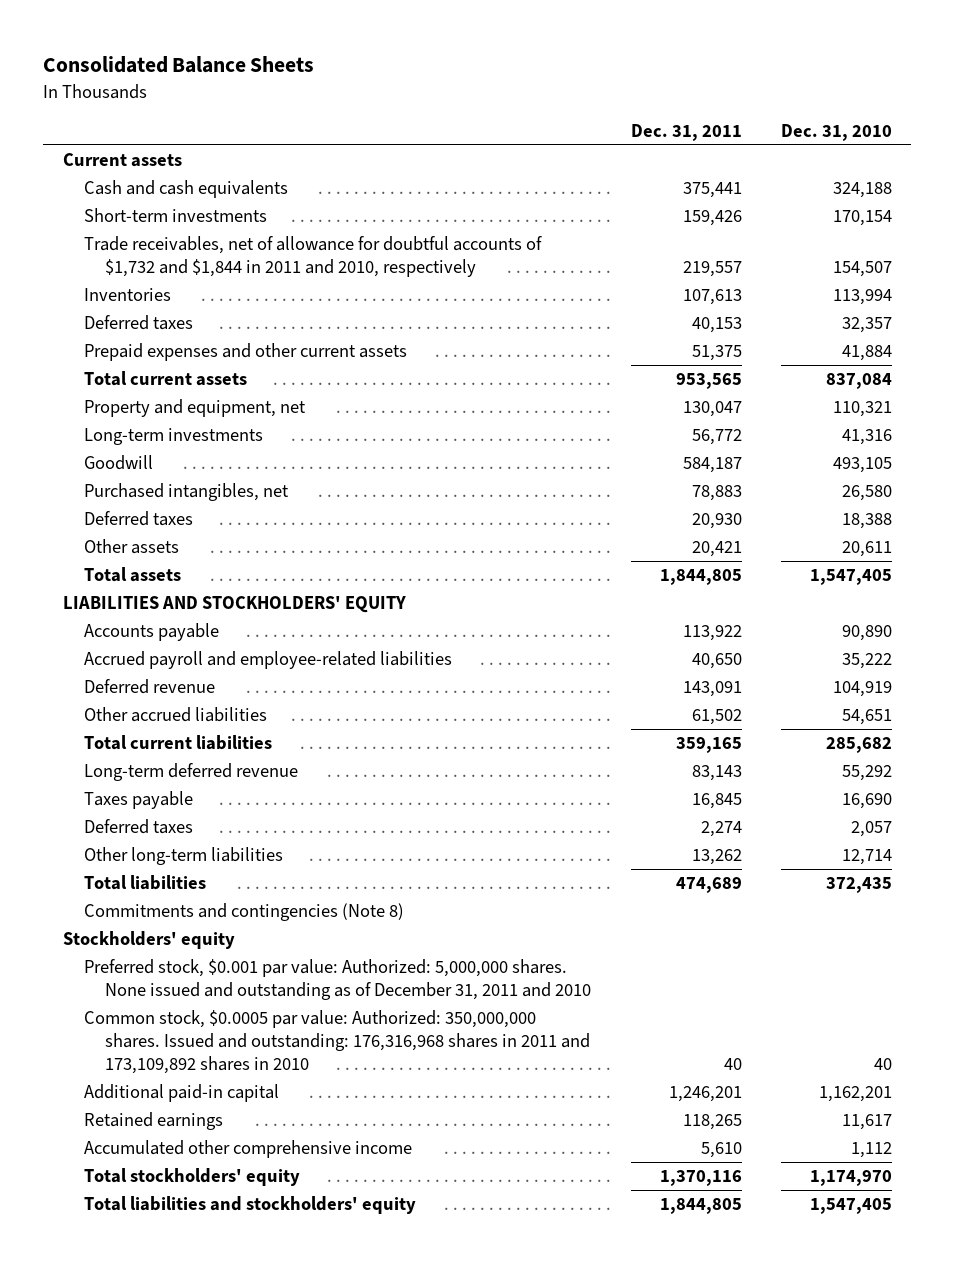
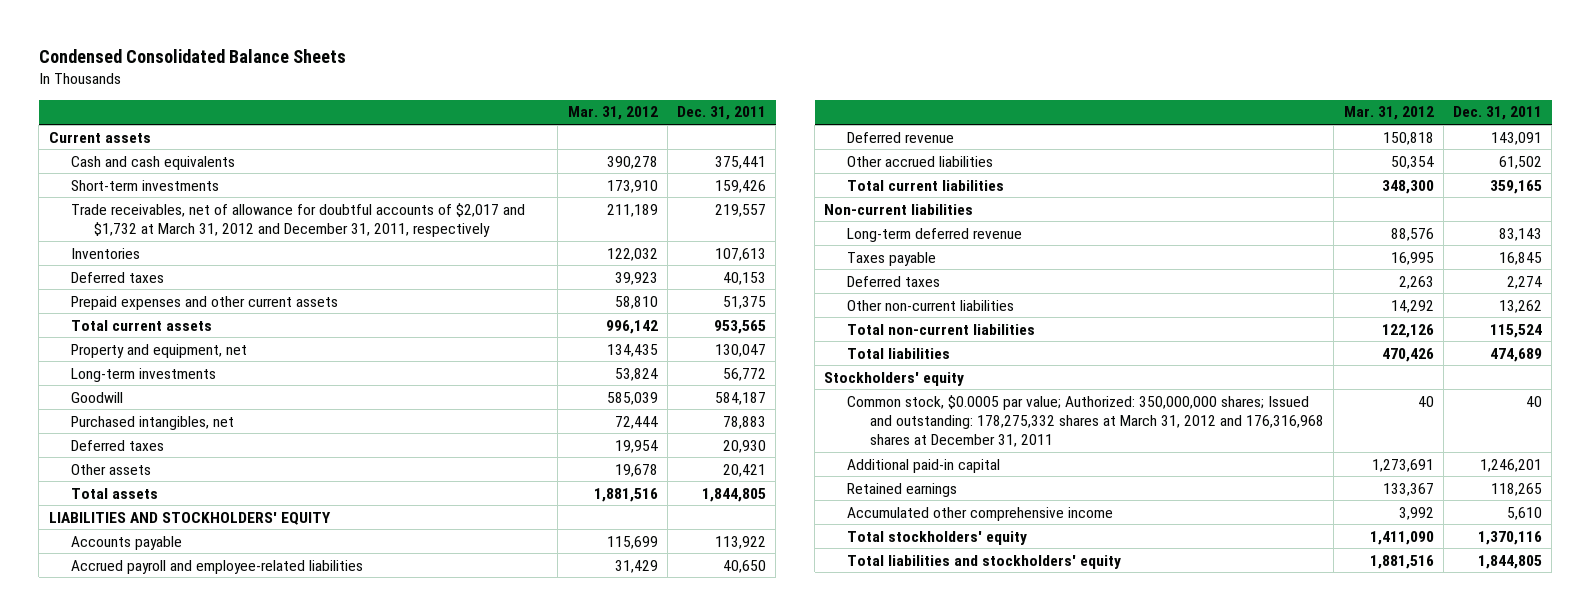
- Consolidated Balance Sheets
+ Condensed Consolidated Balance Sheets
- | Dec. 31, 2011 | Dec. 31, 2010
+ | Mar. 31, 2012 | Dec. 31, 2011
- Trade receivables, net of allowance for doubtful accounts of $1,732 and $1,844 in 2011 and 2010, respectively | 219,557 | 154,507
+ Trade receivables, net of allowance for doubtful accounts of $2,017 and $1,732 at March 31, 2012 and December 31, 2011, respectively | 211,189 | 219,557
+ Non-current liabilities
- Other long-term liabilities | 13,262 | 12,714
+ Other non-current liabilities | 14,292 | 13,262
+ Total non-current liabilities | 122,126 | 115,524
- Commitments and contingencies (Note 8)
- Preferred stock, $0.001 par value: Authorized: 5,000,000 shares. None issued and outstanding as of December 31, 2011 and 2010
- Common stock, $0.0005 par value: Authorized: 350,000,000 shares. Issued and outstanding: 176,316,968 shares in 2011 and 173,109,892 shares in 2010 | 40 | 40
+ Common stock, $0.0005 par value; Authorized: 350,000,000 shares; Issued and outstanding: 178,275,332 shares at March 31, 2012 and 176,316,968 shares at December 31, 2011 | 40 | 40

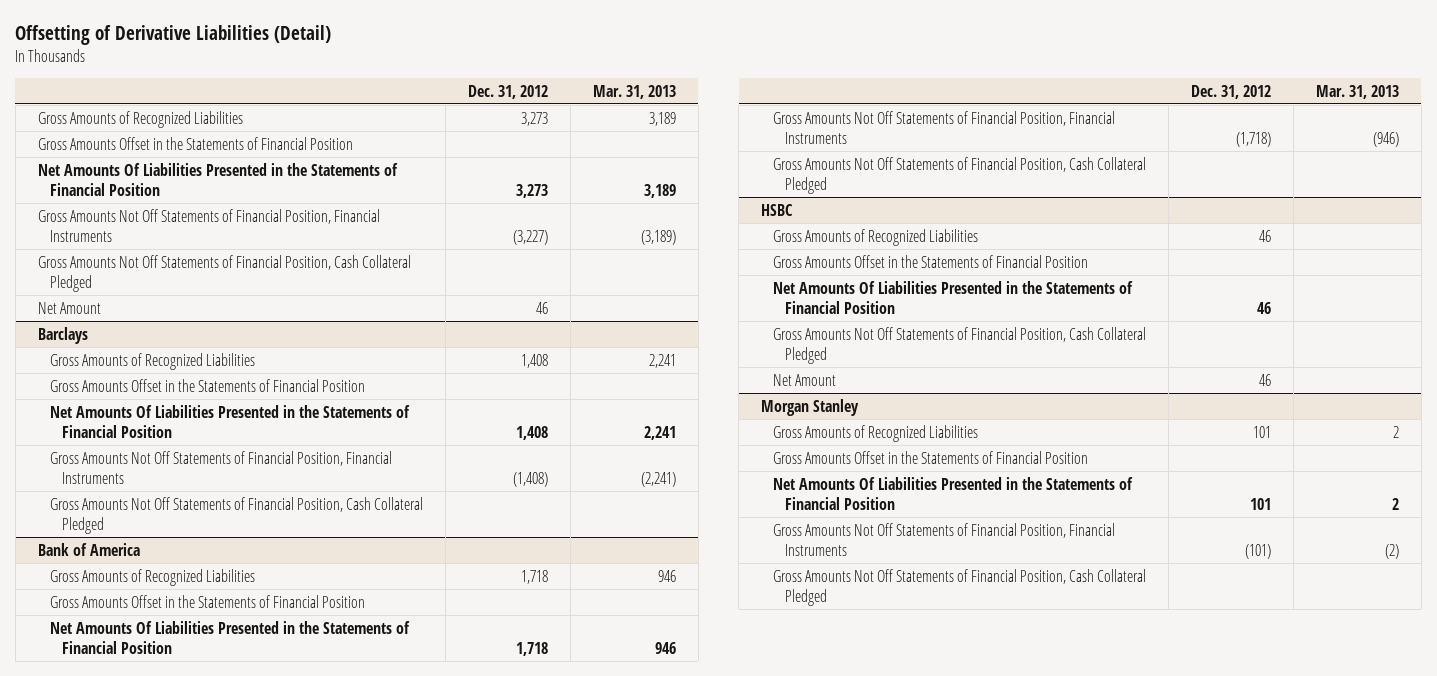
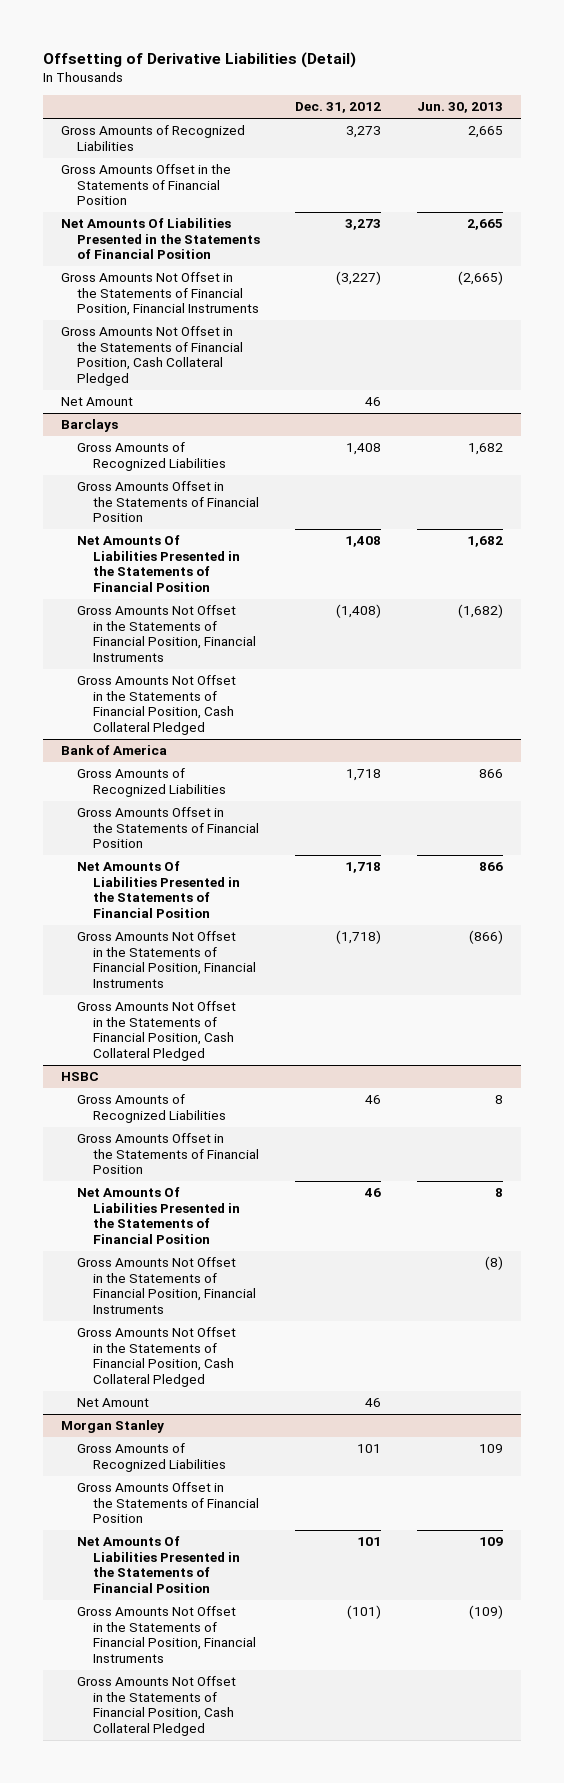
- | Dec. 31, 2012 | Mar. 31, 2013
+ | Dec. 31, 2012 | Jun. 30, 2013
- Gross Amounts Not Off Statements of Financial Position, Financial Instruments | (3,227) | (3,189)
- Gross Amounts Not Off Statements of Financial Position, Cash Collateral Pledged
+ Gross Amounts Not Offset in the Statements of Financial Position, Financial Instruments | (3,227) | (2,665)
+ Gross Amounts Not Offset in the Statements of Financial Position, Cash Collateral Pledged
@ Barclays
- Gross Amounts Not Off Statements of Financial Position, Financial Instruments | (1,408) | (2,241)
- Gross Amounts Not Off Statements of Financial Position, Cash Collateral Pledged
+ Gross Amounts Not Offset in the Statements of Financial Position, Financial Instruments | (1,408) | (1,682)
+ Gross Amounts Not Offset in the Statements of Financial Position, Cash Collateral Pledged
@ Bank of America
- Gross Amounts Not Off Statements of Financial Position, Financial Instruments | (1,718) | (946)
- Gross Amounts Not Off Statements of Financial Position, Cash Collateral Pledged
+ Gross Amounts Not Offset in the Statements of Financial Position, Financial Instruments | (1,718) | (866)
+ Gross Amounts Not Offset in the Statements of Financial Position, Cash Collateral Pledged
@ HSBC
- Gross Amounts Not Off Statements of Financial Position, Cash Collateral Pledged
+ Gross Amounts Not Offset in the Statements of Financial Position, Financial Instruments | | (8)
+ Gross Amounts Not Offset in the Statements of Financial Position, Cash Collateral Pledged
@ Morgan Stanley
- Gross Amounts Not Off Statements of Financial Position, Financial Instruments | (101) | (2)
- Gross Amounts Not Off Statements of Financial Position, Cash Collateral Pledged
+ Gross Amounts Not Offset in the Statements of Financial Position, Financial Instruments | (101) | (109)
+ Gross Amounts Not Offset in the Statements of Financial Position, Cash Collateral Pledged

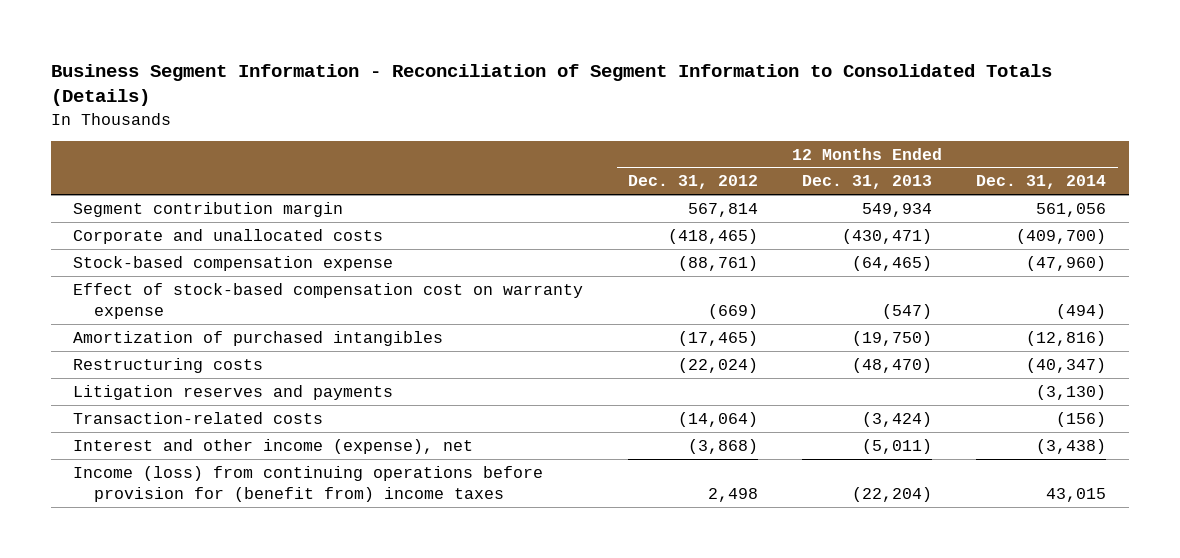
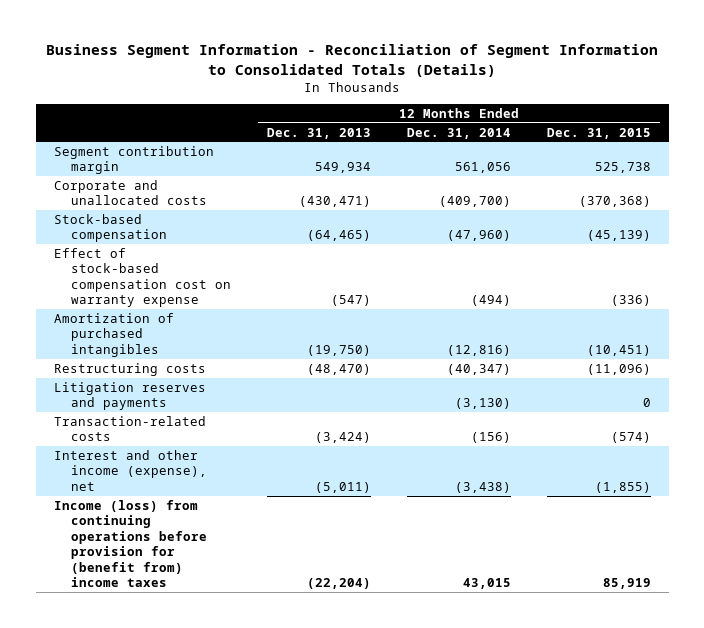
- | 12 Months Ended Dec. 31, 2012 | 12 Months Ended Dec. 31, 2013 | 12 Months Ended Dec. 31, 2014
+ | 12 Months Ended Dec. 31, 2013 | 12 Months Ended Dec. 31, 2014 | 12 Months Ended Dec. 31, 2015
- Stock-based compensation expense | (88,761) | (64,465) | (47,960)
+ Stock-based compensation | (64,465) | (47,960) | (45,139)

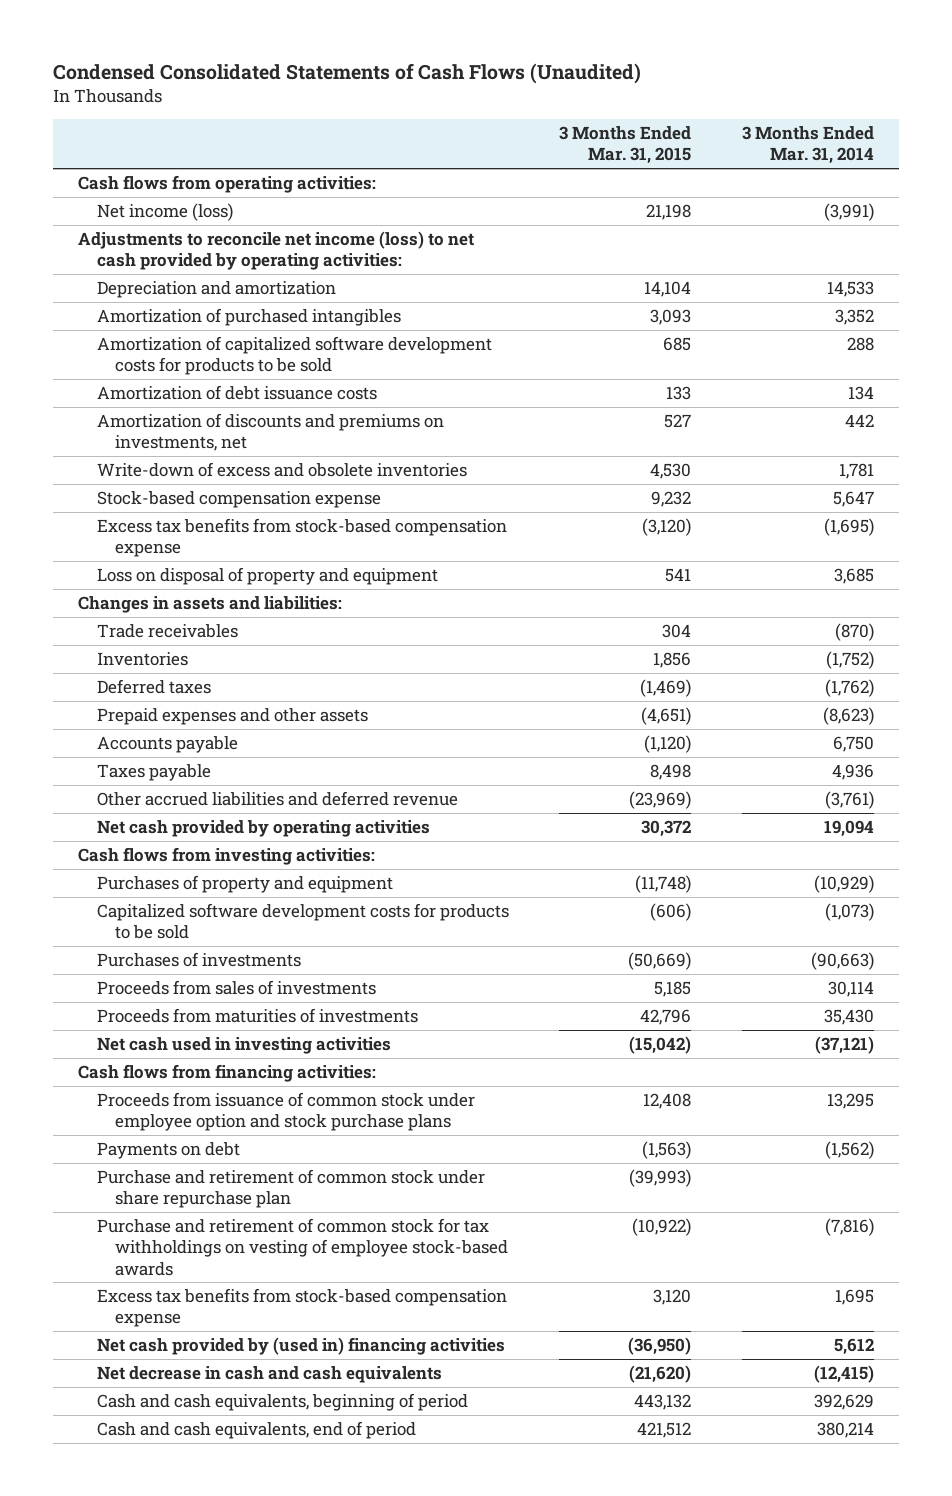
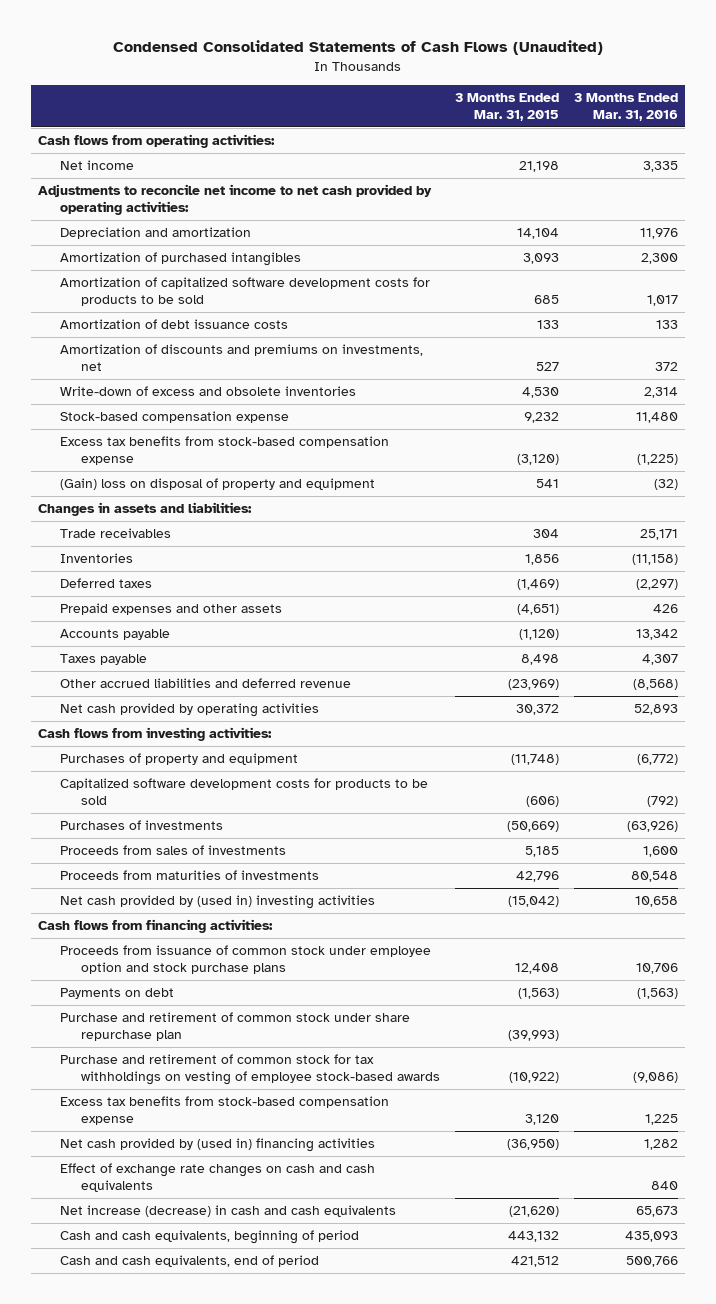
- | 3 Months Ended Mar. 31, 2015 | 3 Months Ended Mar. 31, 2014
+ | 3 Months Ended Mar. 31, 2015 | 3 Months Ended Mar. 31, 2016
- Net income (loss) | 21,198 | (3,991)
- Adjustments to reconcile net income (loss) to net cash provided by operating activities:
+ Net income | 21,198 | 3,335
+ Adjustments to reconcile net income to net cash provided by operating activities:
- Loss on disposal of property and equipment | 541 | 3,685
+ (Gain) loss on disposal of property and equipment | 541 | (32)
- Net cash used in investing activities | (15,042) | (37,121)
+ Net cash provided by (used in) investing activities | (15,042) | 10,658
- Net decrease in cash and cash equivalents | (21,620) | (12,415)
+ Effect of exchange rate changes on cash and cash equivalents | | 840
+ Net increase (decrease) in cash and cash equivalents | (21,620) | 65,673

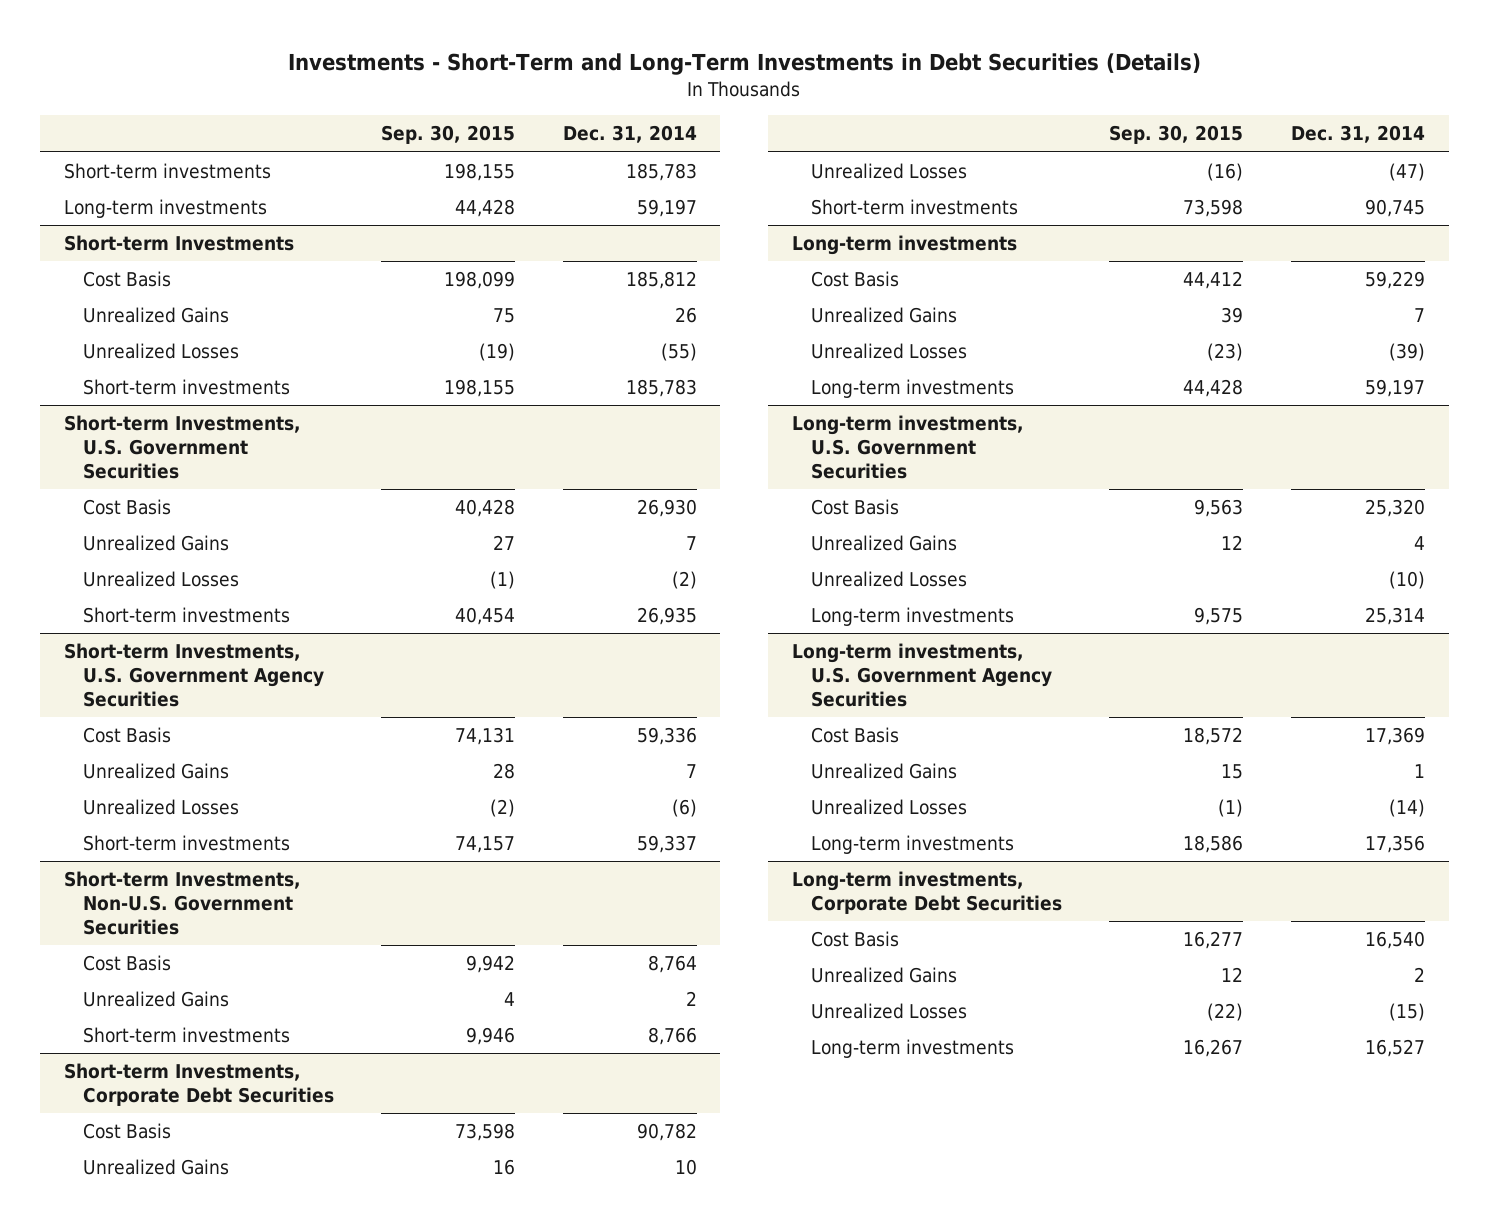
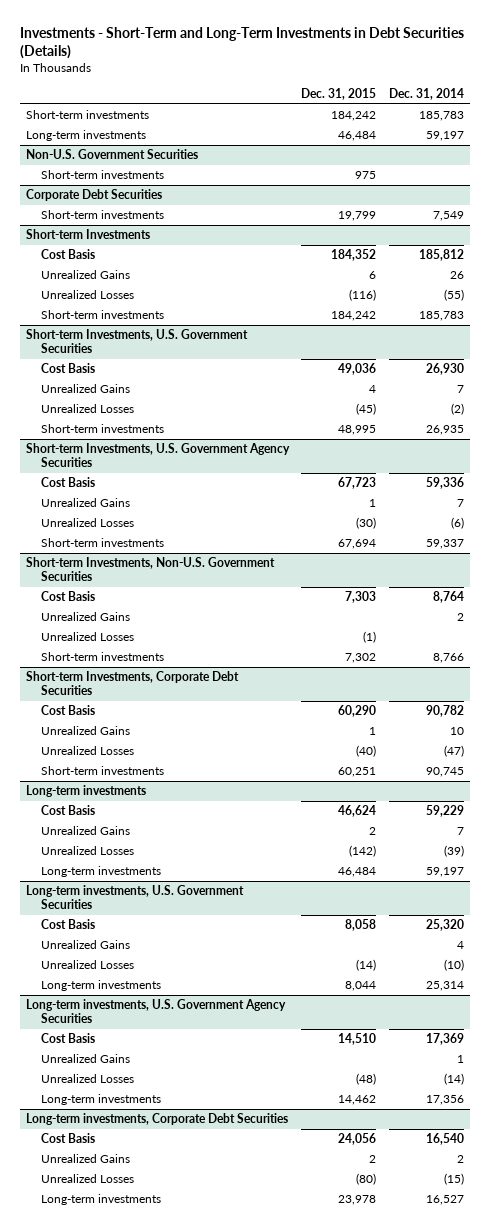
- | Sep. 30, 2015 | Dec. 31, 2014
+ | Dec. 31, 2015 | Dec. 31, 2014
+ Non-U.S. Government Securities
+ Short-term investments | 975 |
+ Corporate Debt Securities
+ Short-term investments | 19,799 | 7,549
@ Short-term Investments, Non-U.S. Government Securities
+ Unrealized Losses | (1) |

